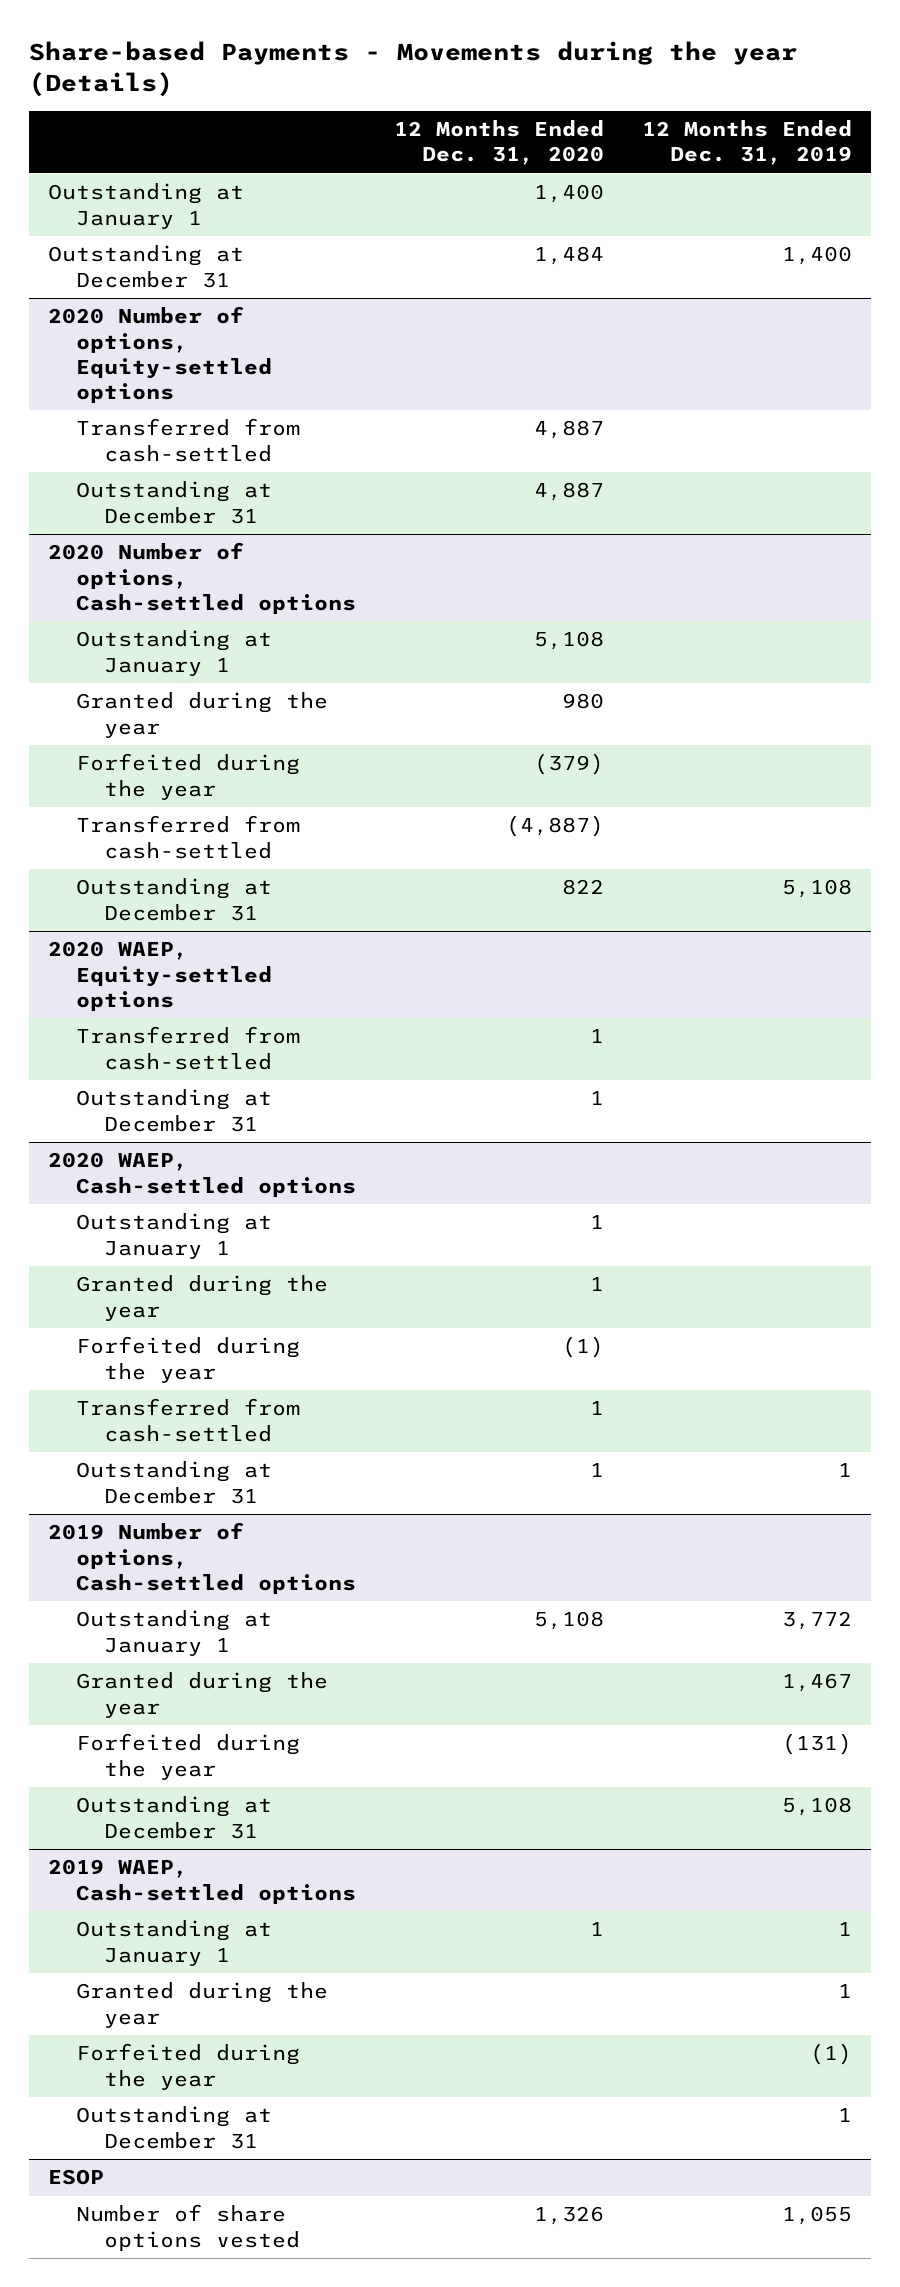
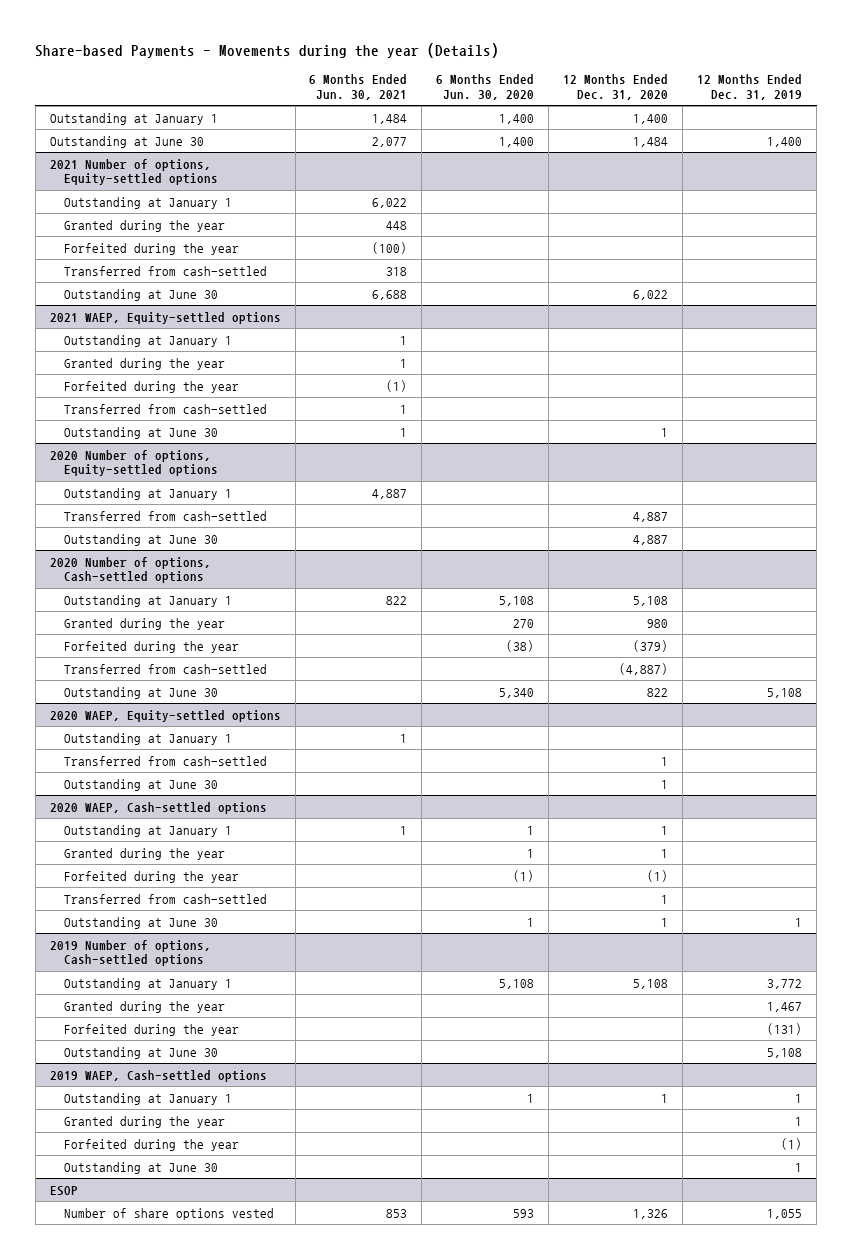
- | 12 Months Ended Dec. 31, 2020 | 12 Months Ended Dec. 31, 2019
+ | 6 Months Ended Jun. 30, 2021 | 6 Months Ended Jun. 30, 2020 | 12 Months Ended Dec. 31, 2020 | 12 Months Ended Dec. 31, 2019
- Outstanding at December 31 | 1,484 | 1,400
+ Outstanding at June 30 | 2,077 | 1,400 | 1,484 | 1,400
+ 2021 Number of options, Equity-settled options
+ Outstanding at January 1 | 6,022 | | |
+ Granted during the year | 448 | | |
+ Forfeited during the year | (100) | | |
+ Transferred from cash-settled | 318 | | |
+ Outstanding at June 30 | 6,688 | | 6,022 |
+ 2021 WAEP, Equity-settled options
+ Outstanding at January 1 | 1 | | |
+ Granted during the year | 1 | | |
+ Forfeited during the year | (1) | | |
+ Transferred from cash-settled | 1 | | |
+ Outstanding at June 30 | 1 | | 1 |
@ 2020 Number of options, Equity-settled options
+ Outstanding at January 1 | 4,887 | | |
- Outstanding at December 31 | 4,887 |
+ Outstanding at June 30 | | | 4,887 |
@ 2020 Number of options, Cash-settled options
- Outstanding at December 31 | 822 | 5,108
+ Outstanding at June 30 | | 5,340 | 822 | 5,108
@ 2020 WAEP, Equity-settled options
+ Outstanding at January 1 | 1 | | |
- Outstanding at December 31 | 1 |
+ Outstanding at June 30 | | | 1 |
@ 2020 WAEP, Cash-settled options
- Outstanding at December 31 | 1 | 1
+ Outstanding at June 30 | | 1 | 1 | 1
@ 2019 Number of options, Cash-settled options
- Outstanding at December 31 | | 5,108
+ Outstanding at June 30 | | | | 5,108
@ 2019 WAEP, Cash-settled options
- Outstanding at December 31 | | 1
+ Outstanding at June 30 | | | | 1

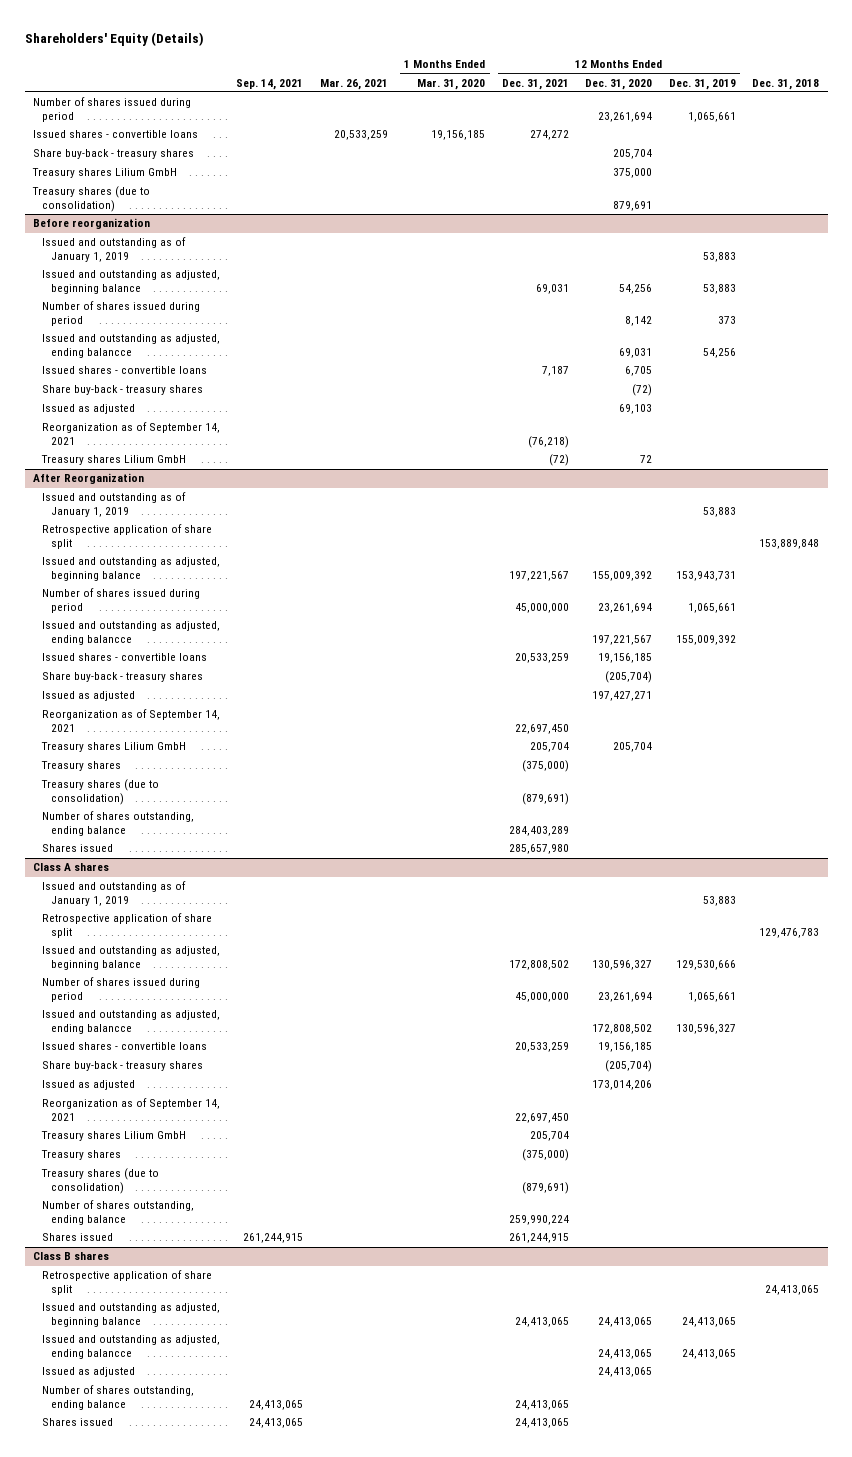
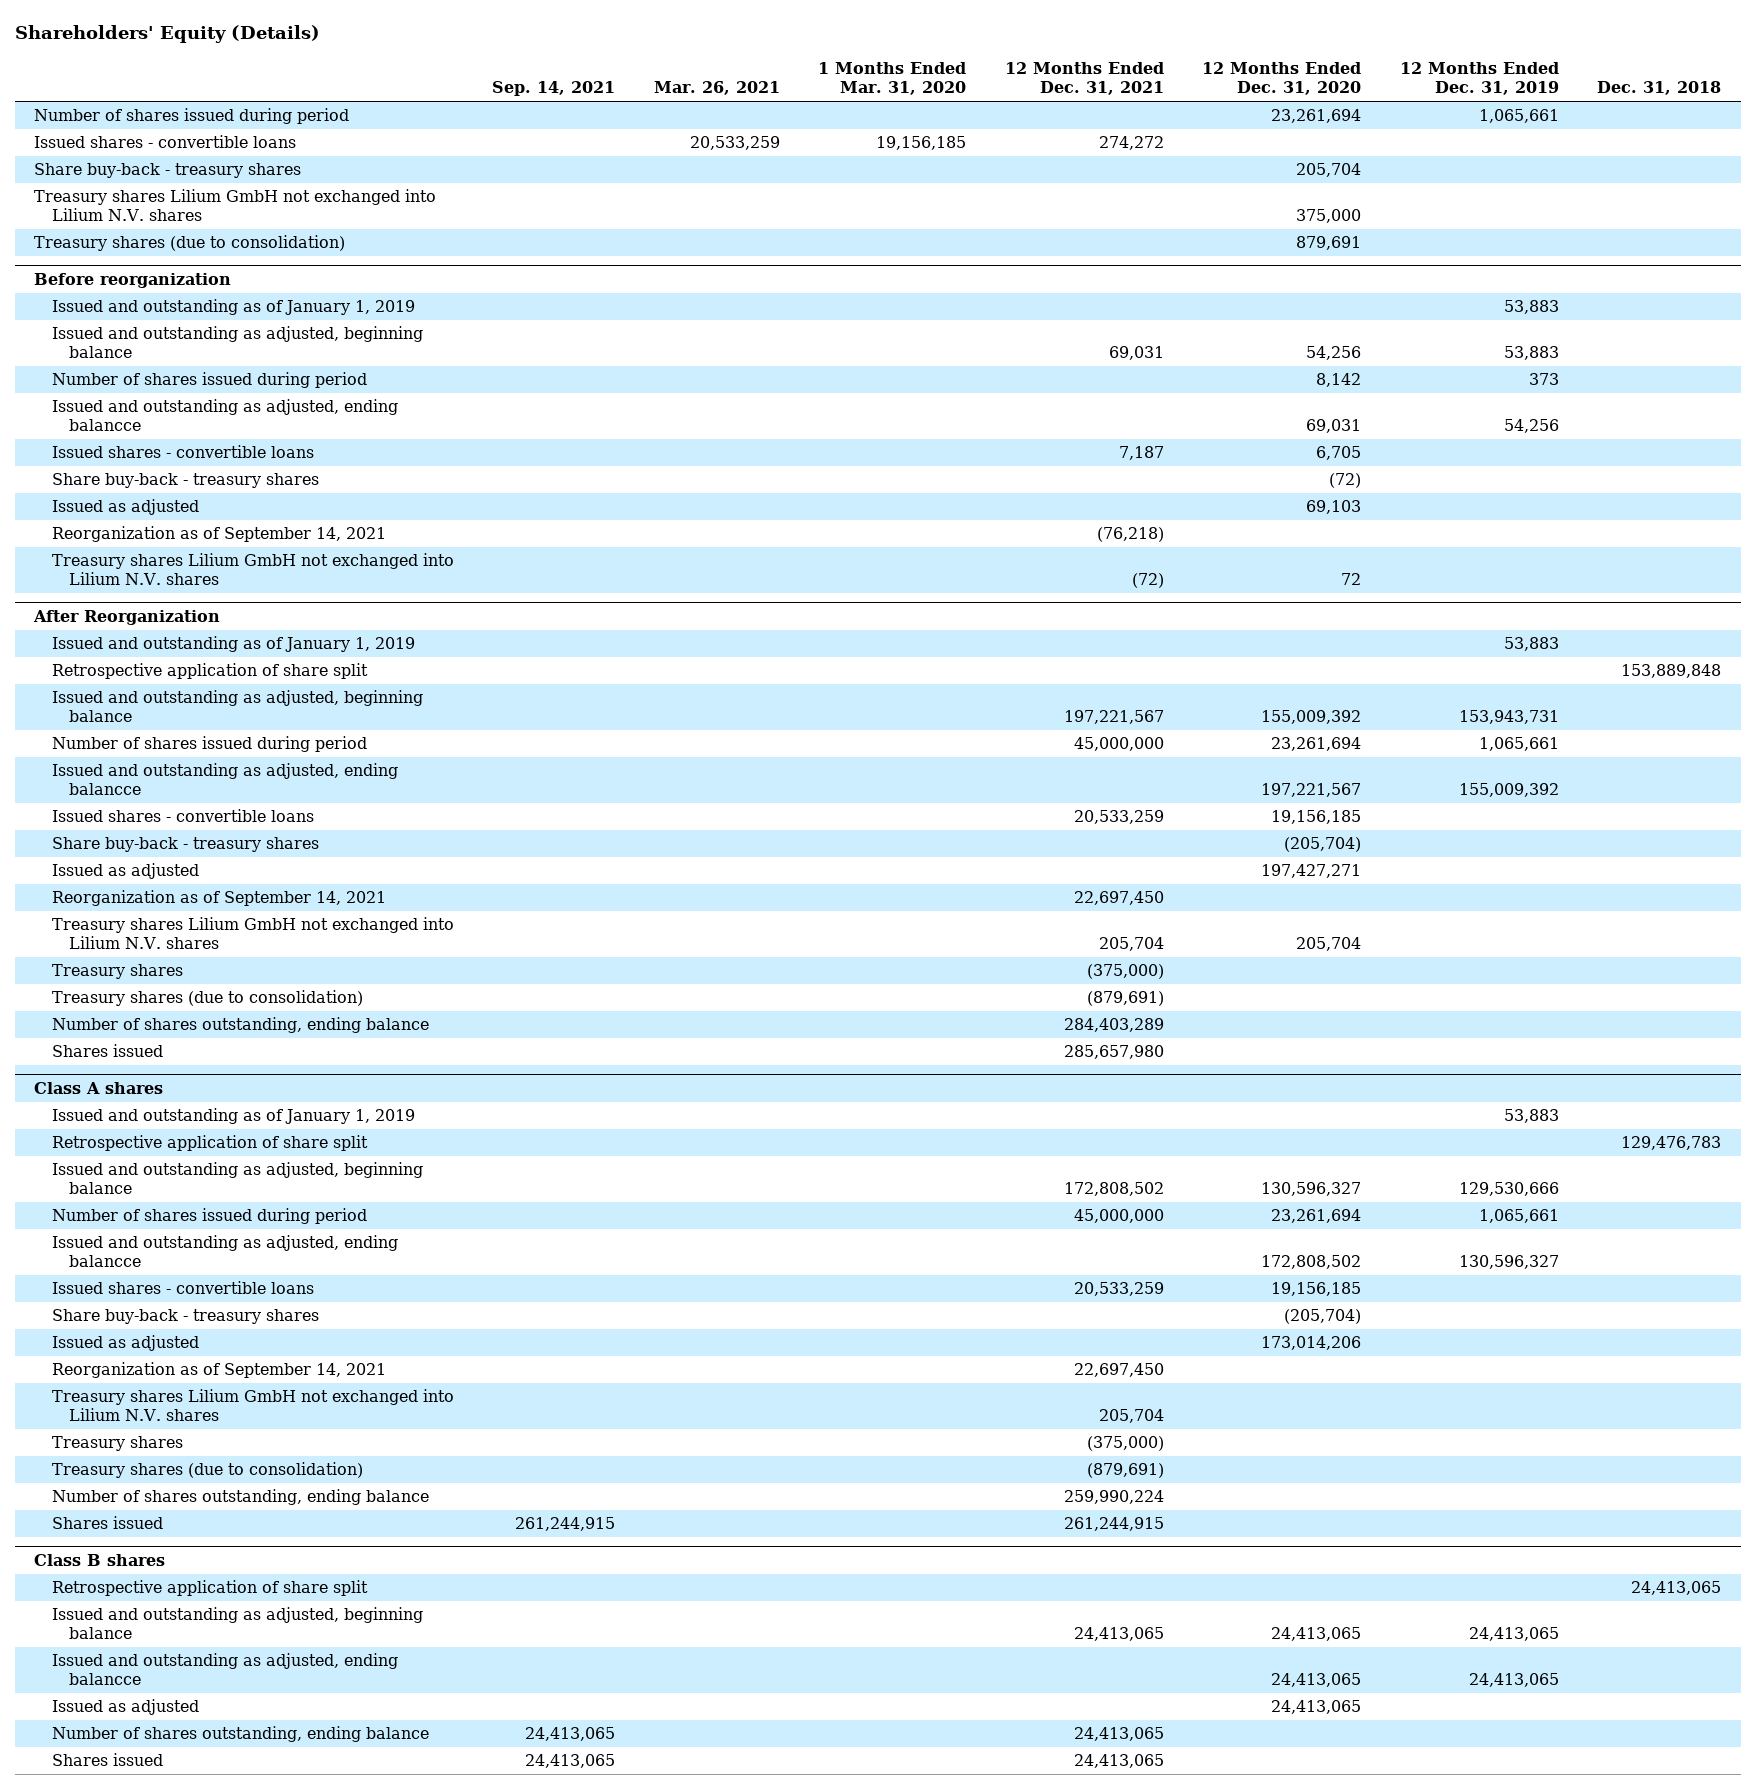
- Treasury shares Lilium GmbH | | | | | 375,000 | |
+ Treasury shares Lilium GmbH not exchanged into Lilium N.V. shares | | | | | 375,000 | |
@ Before reorganization
- Treasury shares Lilium GmbH | | | | (72) | 72 | |
+ Treasury shares Lilium GmbH not exchanged into Lilium N.V. shares | | | | (72) | 72 | |
@ After Reorganization
- Treasury shares Lilium GmbH | | | | 205,704 | 205,704 | |
+ Treasury shares Lilium GmbH not exchanged into Lilium N.V. shares | | | | 205,704 | 205,704 | |
@ Class A shares
- Treasury shares Lilium GmbH | | | | 205,704 | | |
+ Treasury shares Lilium GmbH not exchanged into Lilium N.V. shares | | | | 205,704 | | |

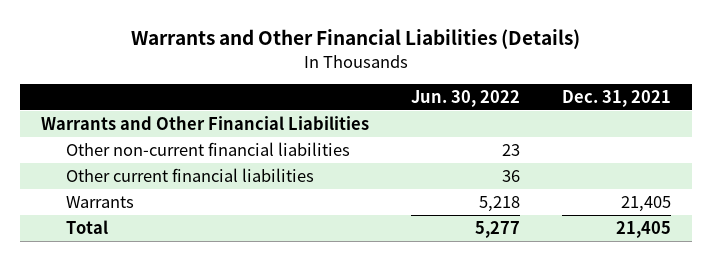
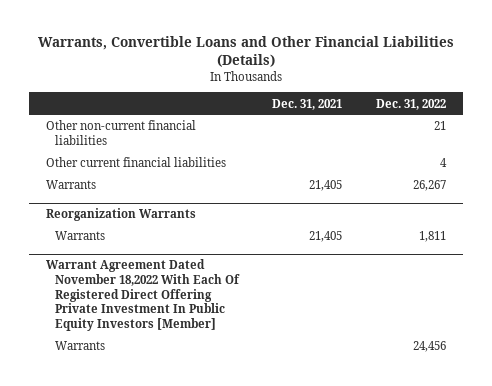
- Warrants and Other Financial Liabilities (Details)
+ Warrants, Convertible Loans and Other Financial Liabilities (Details)
- | Jun. 30, 2022 | Dec. 31, 2021
+ | Dec. 31, 2021 | Dec. 31, 2022
- Warrants and Other Financial Liabilities
- Total | 5,277 | 21,405
+ Reorganization Warrants
+ Warrants | 21,405 | 1,811
+ Warrant Agreement Dated November 18,2022 With Each Of Registered Direct Offering Private Investment In Public Equity Investors [Member]
+ Warrants | | 24,456

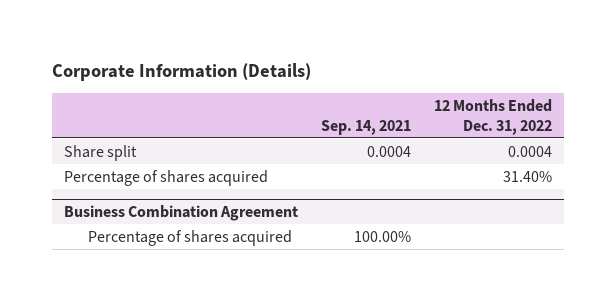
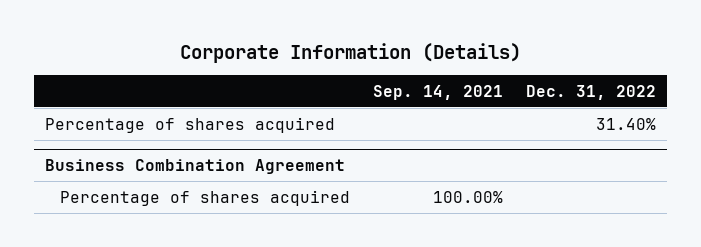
- | Sep. 14, 2021 | 12 Months Ended Dec. 31, 2022
+ | Sep. 14, 2021 | Dec. 31, 2022
- Share split | 0.0004 | 0.0004

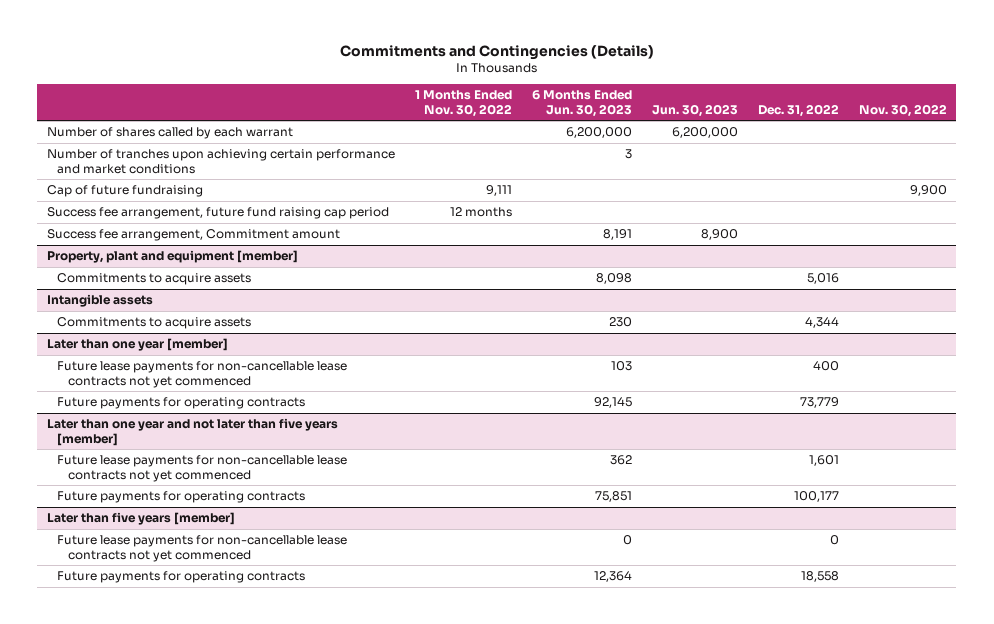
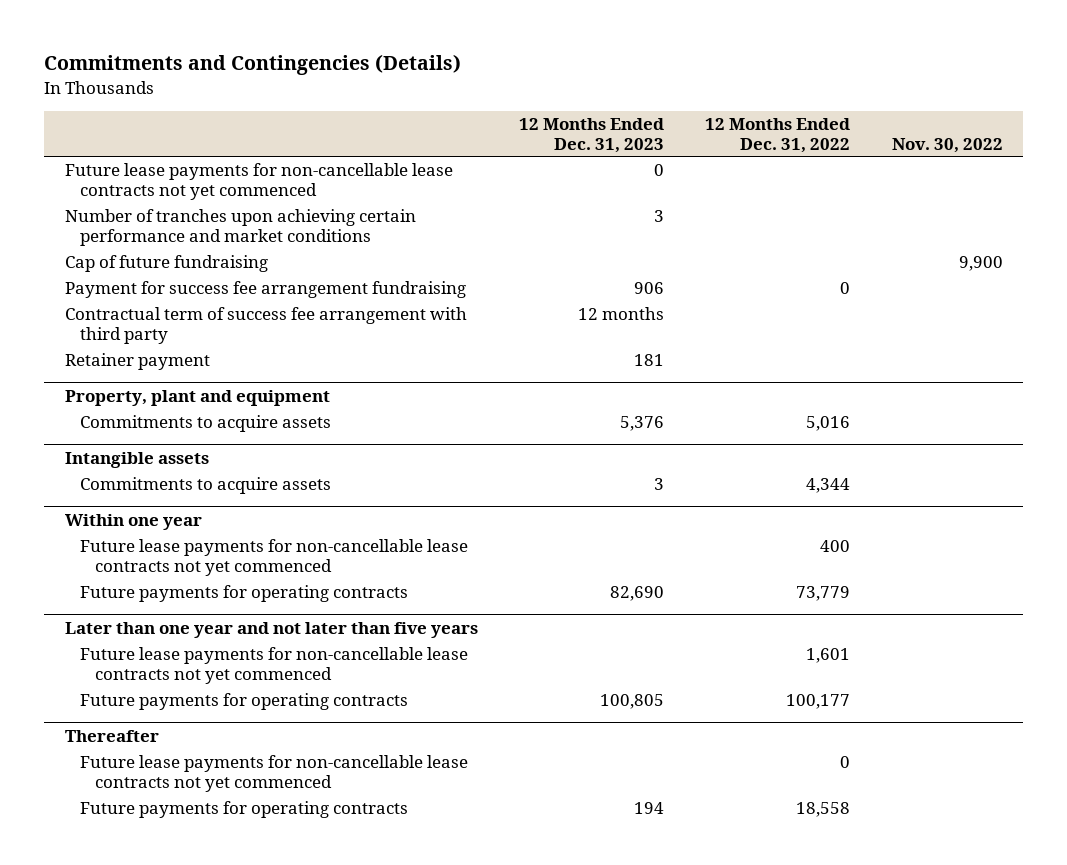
- | 1 Months Ended Nov. 30, 2022 | 6 Months Ended Jun. 30, 2023 | Jun. 30, 2023 | Dec. 31, 2022 | Nov. 30, 2022
+ | 12 Months Ended Dec. 31, 2023 | 12 Months Ended Dec. 31, 2022 | Nov. 30, 2022
- Number of shares called by each warrant | | 6,200,000 | 6,200,000 | |
+ Future lease payments for non-cancellable lease contracts not yet commenced | 0 | |
- Success fee arrangement, future fund raising cap period | 12 months | | | |
- Success fee arrangement, Commitment amount | | 8,191 | 8,900 | |
- Property, plant and equipment [member]
+ Payment for success fee arrangement fundraising | 906 | 0 |
+ Contractual term of success fee arrangement with third party | 12 months | |
+ Retainer payment | 181 | |
+ Property, plant and equipment
- Later than one year [member]
+ Within one year
- Later than one year and not later than five years [member]
+ Later than one year and not later than five years
- Later than five years [member]
+ Thereafter

